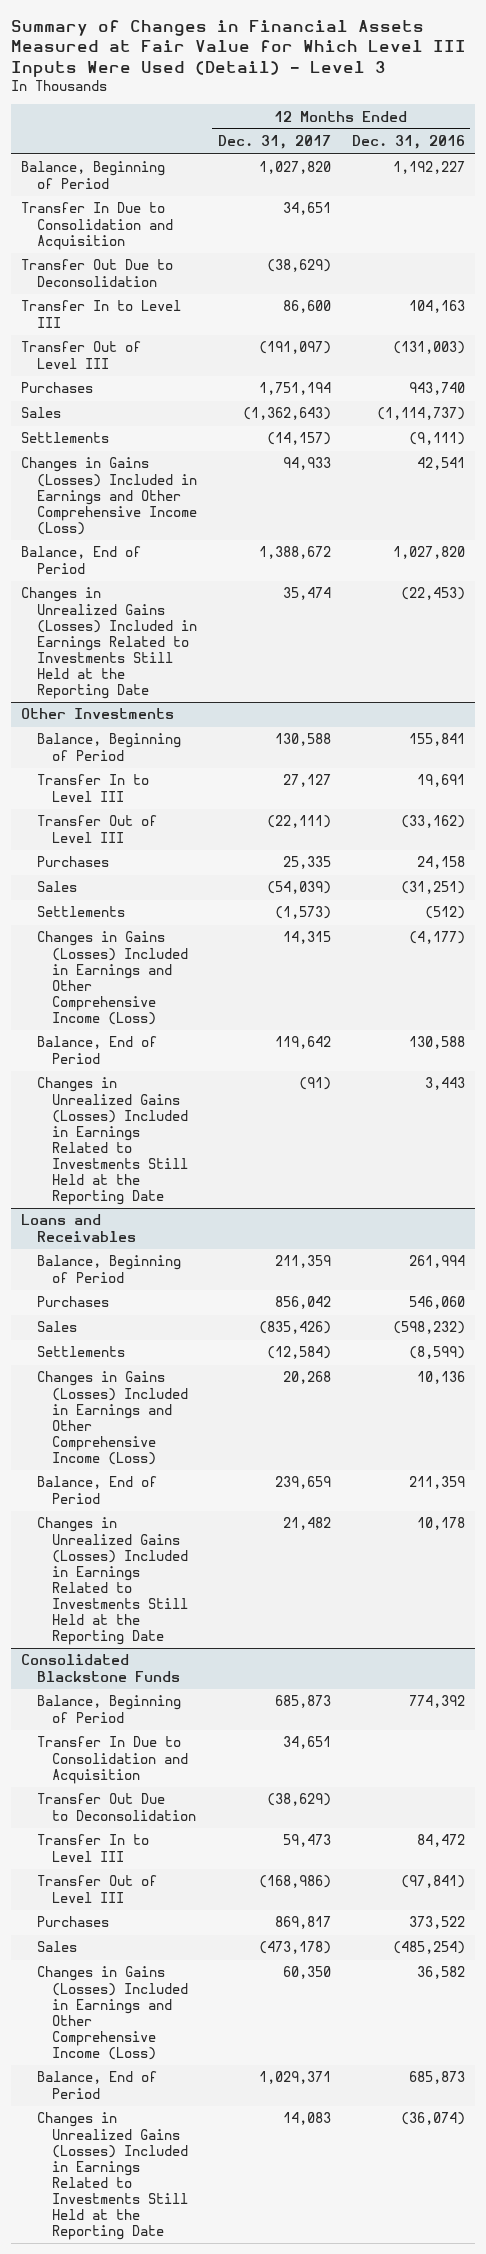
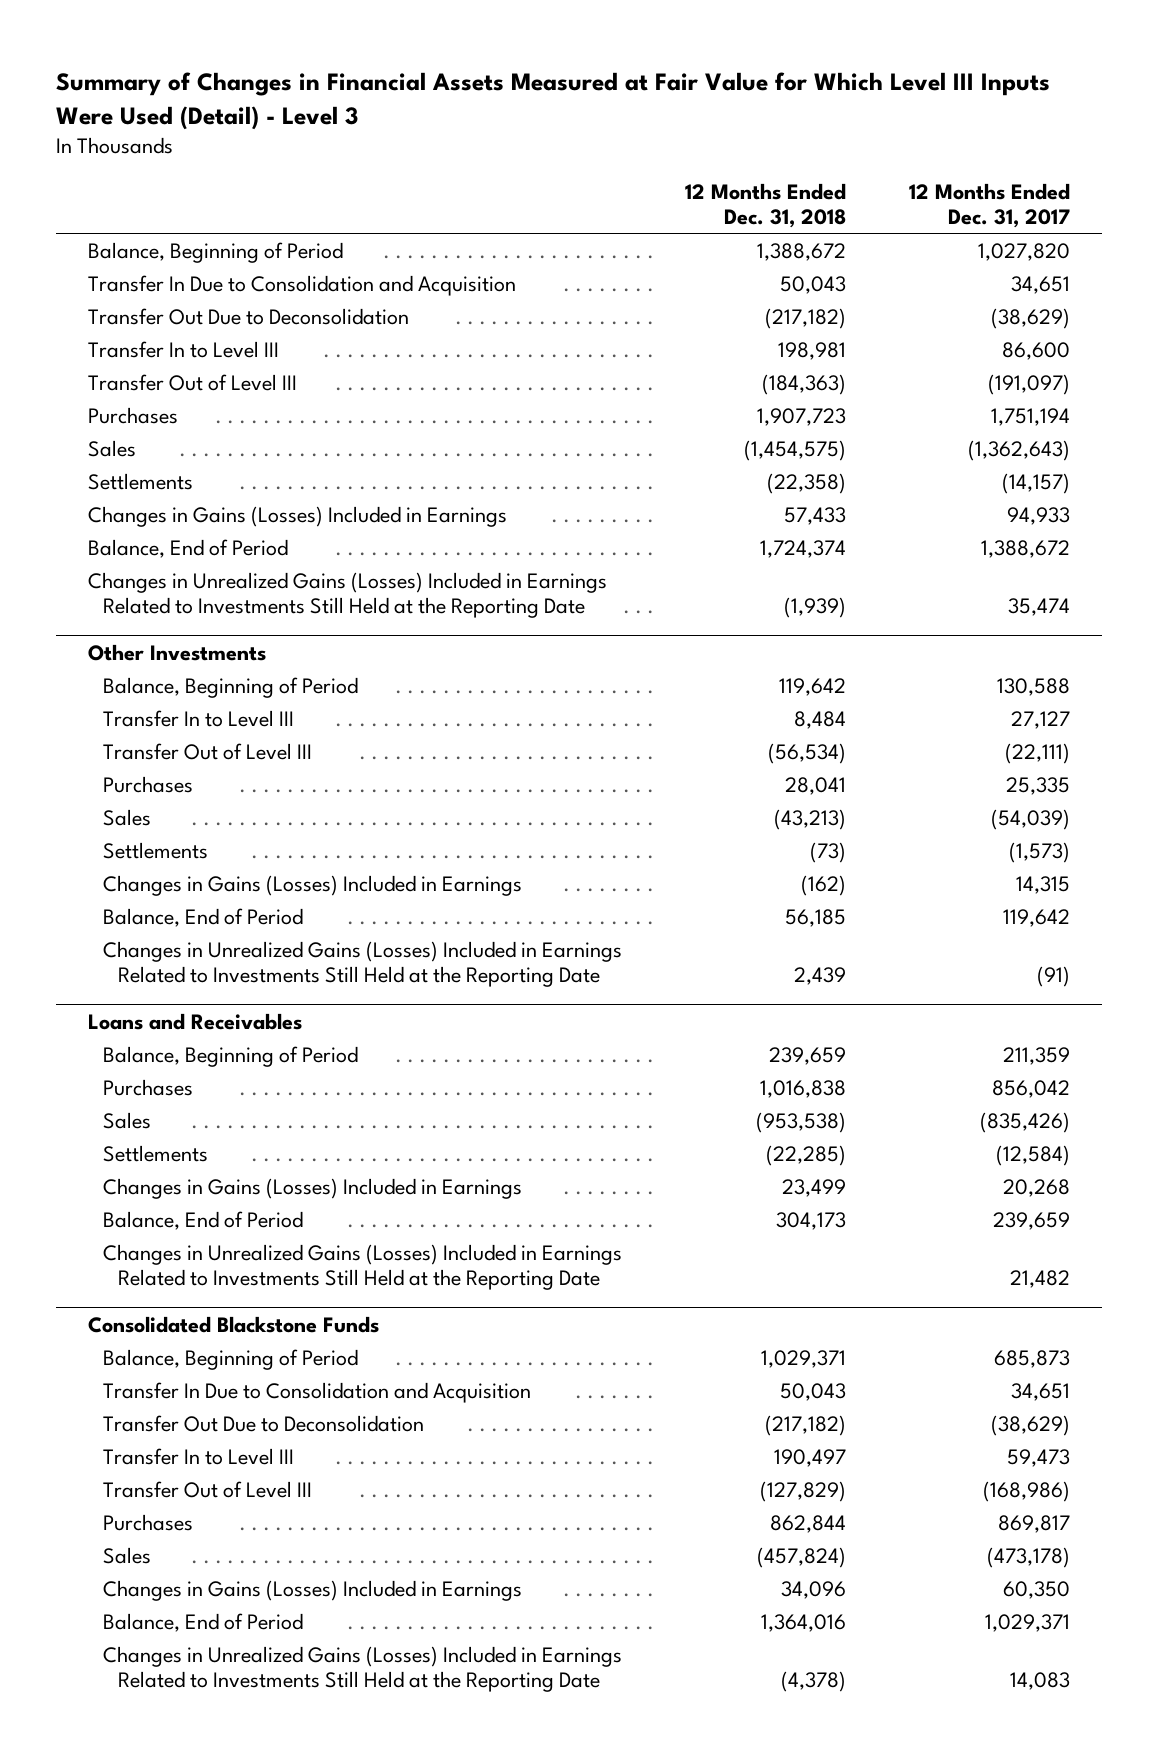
- | 12 Months Ended Dec. 31, 2017 | 12 Months Ended Dec. 31, 2016
+ | 12 Months Ended Dec. 31, 2018 | 12 Months Ended Dec. 31, 2017
- Changes in Gains (Losses) Included in Earnings and Other Comprehensive Income (Loss) | 94,933 | 42,541
+ Changes in Gains (Losses) Included in Earnings | 57,433 | 94,933
@ Other Investments
- Changes in Gains (Losses) Included in Earnings and Other Comprehensive Income (Loss) | 14,315 | (4,177)
+ Changes in Gains (Losses) Included in Earnings | (162) | 14,315
@ Loans and Receivables
- Changes in Gains (Losses) Included in Earnings and Other Comprehensive Income (Loss) | 20,268 | 10,136
+ Changes in Gains (Losses) Included in Earnings | 23,499 | 20,268
@ Consolidated Blackstone Funds
- Changes in Gains (Losses) Included in Earnings and Other Comprehensive Income (Loss) | 60,350 | 36,582
+ Changes in Gains (Losses) Included in Earnings | 34,096 | 60,350

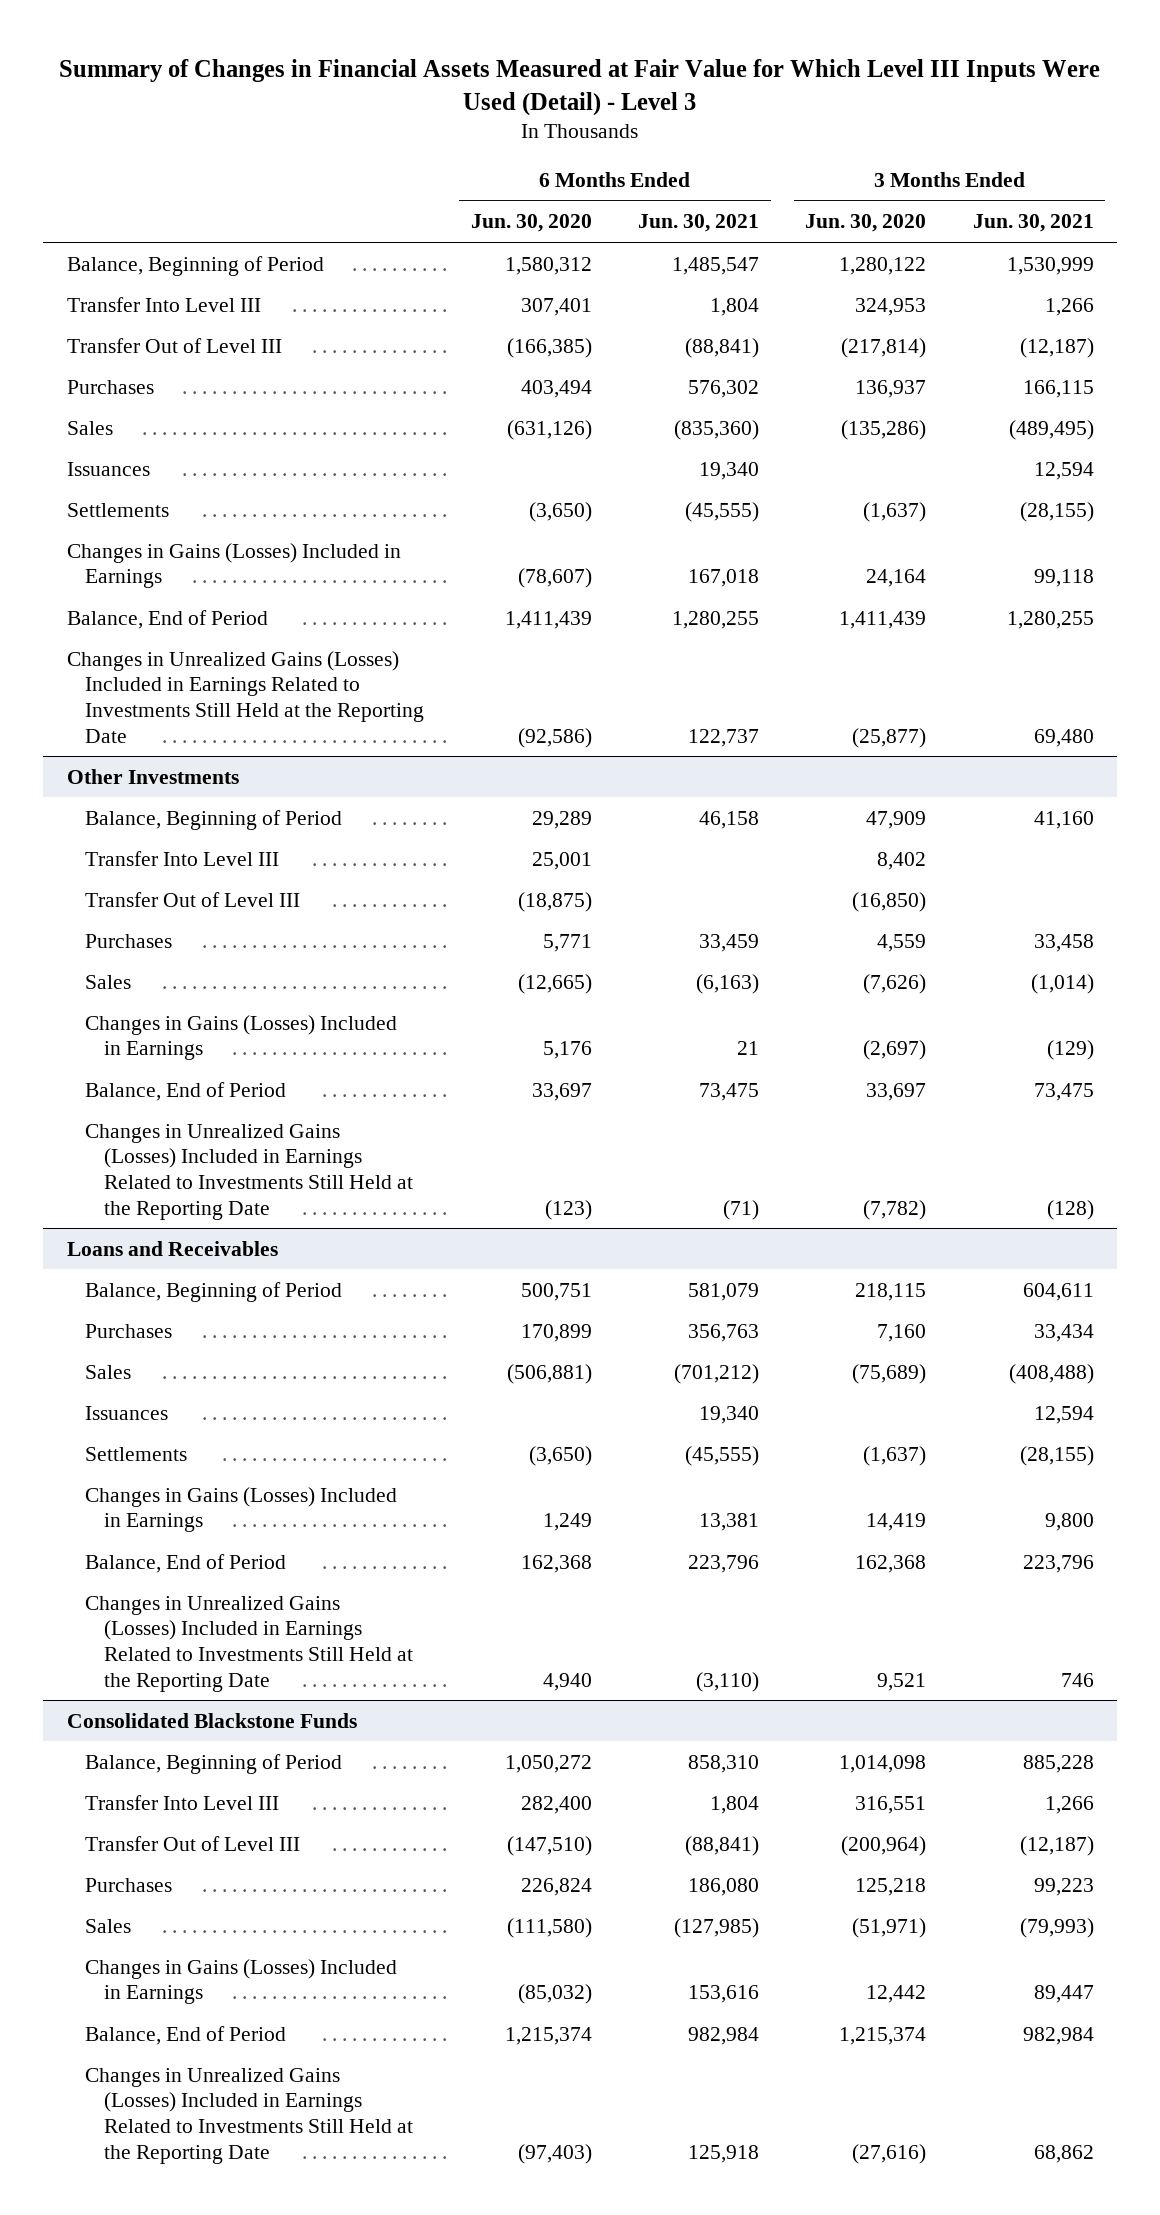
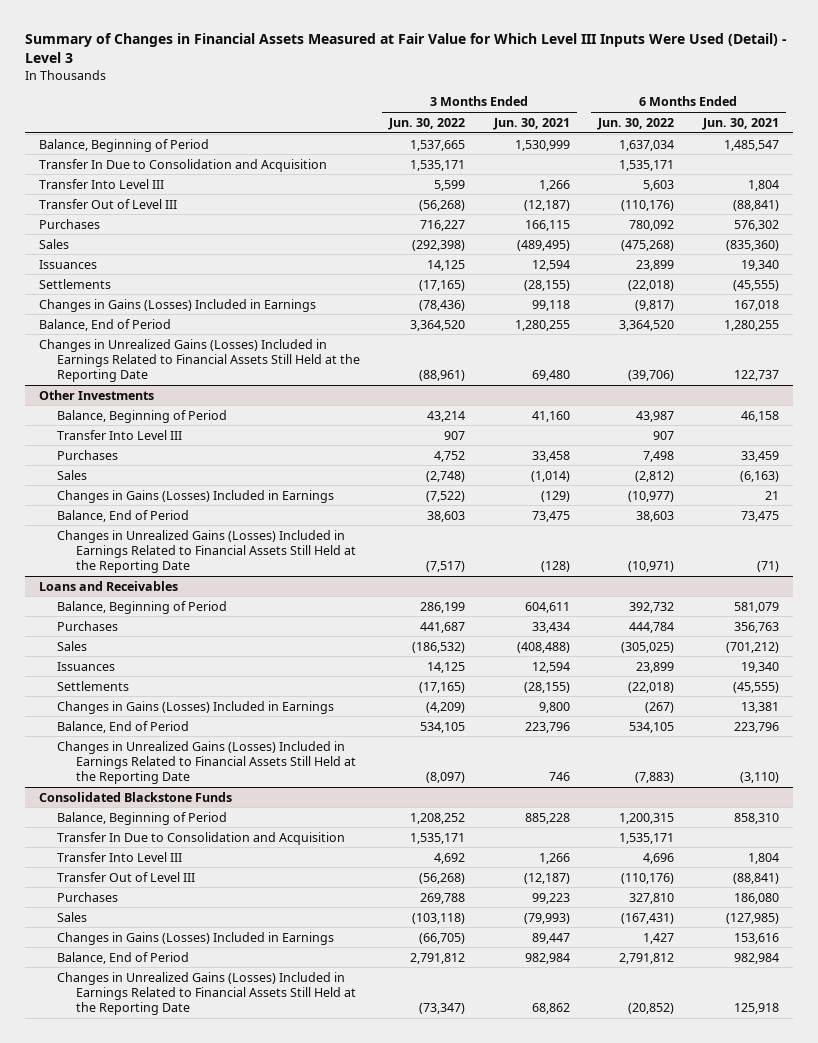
- | 6 Months Ended Jun. 30, 2020 | 6 Months Ended Jun. 30, 2021 | 3 Months Ended Jun. 30, 2020 | 3 Months Ended Jun. 30, 2021
+ | 3 Months Ended Jun. 30, 2022 | 3 Months Ended Jun. 30, 2021 | 6 Months Ended Jun. 30, 2022 | 6 Months Ended Jun. 30, 2021
+ Transfer In Due to Consolidation and Acquisition | 1,535,171 | | 1,535,171 |
- Changes in Unrealized Gains (Losses) Included in Earnings Related to Investments Still Held at the Reporting Date | (92,586) | 122,737 | (25,877) | 69,480
+ Changes in Unrealized Gains (Losses) Included in Earnings Related to Financial Assets Still Held at the Reporting Date | (88,961) | 69,480 | (39,706) | 122,737
@ Other Investments
- Transfer Out of Level III | (18,875) | | (16,850) |
- Changes in Unrealized Gains (Losses) Included in Earnings Related to Investments Still Held at the Reporting Date | (123) | (71) | (7,782) | (128)
+ Changes in Unrealized Gains (Losses) Included in Earnings Related to Financial Assets Still Held at the Reporting Date | (7,517) | (128) | (10,971) | (71)
@ Loans and Receivables
- Changes in Unrealized Gains (Losses) Included in Earnings Related to Investments Still Held at the Reporting Date | 4,940 | (3,110) | 9,521 | 746
+ Changes in Unrealized Gains (Losses) Included in Earnings Related to Financial Assets Still Held at the Reporting Date | (8,097) | 746 | (7,883) | (3,110)
@ Consolidated Blackstone Funds
+ Transfer In Due to Consolidation and Acquisition | 1,535,171 | | 1,535,171 |
- Changes in Unrealized Gains (Losses) Included in Earnings Related to Investments Still Held at the Reporting Date | (97,403) | 125,918 | (27,616) | 68,862
+ Changes in Unrealized Gains (Losses) Included in Earnings Related to Financial Assets Still Held at the Reporting Date | (73,347) | 68,862 | (20,852) | 125,918

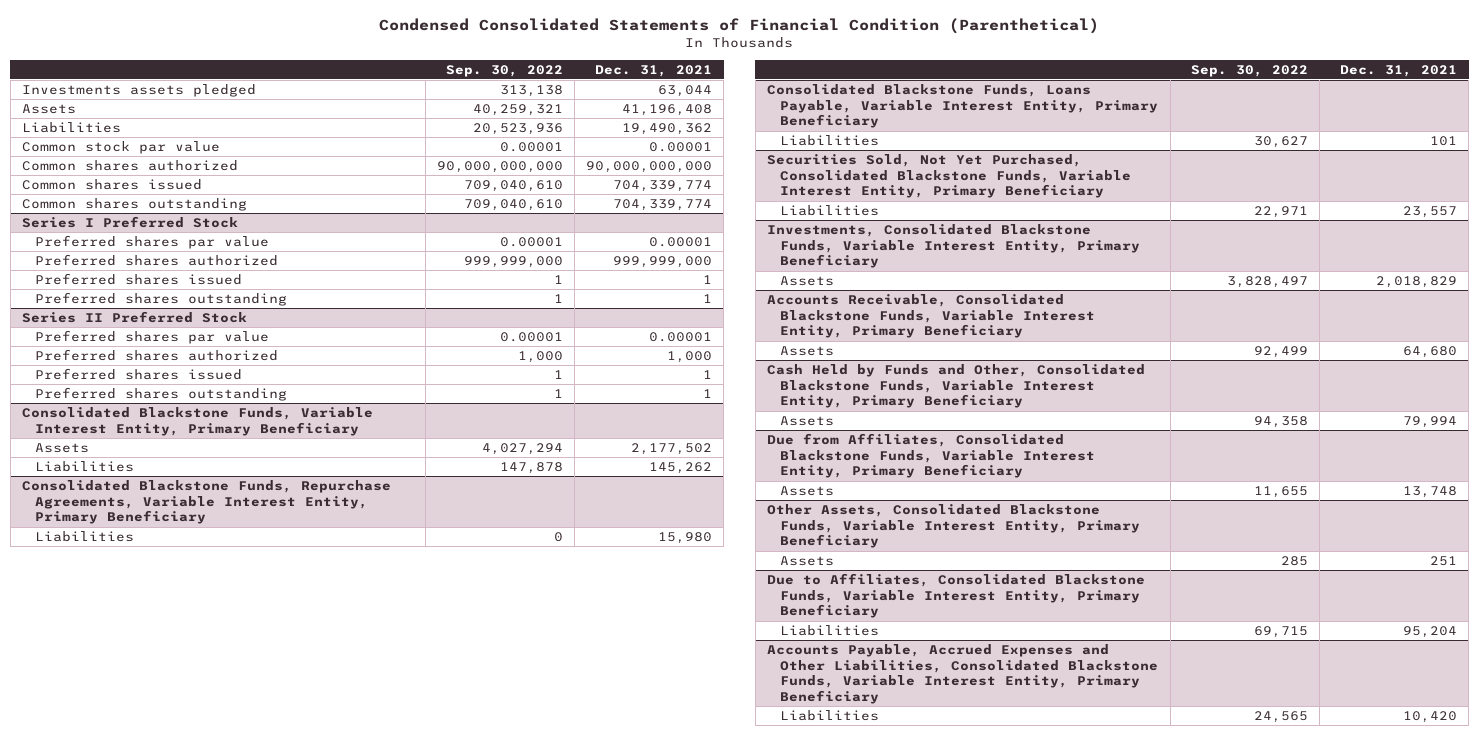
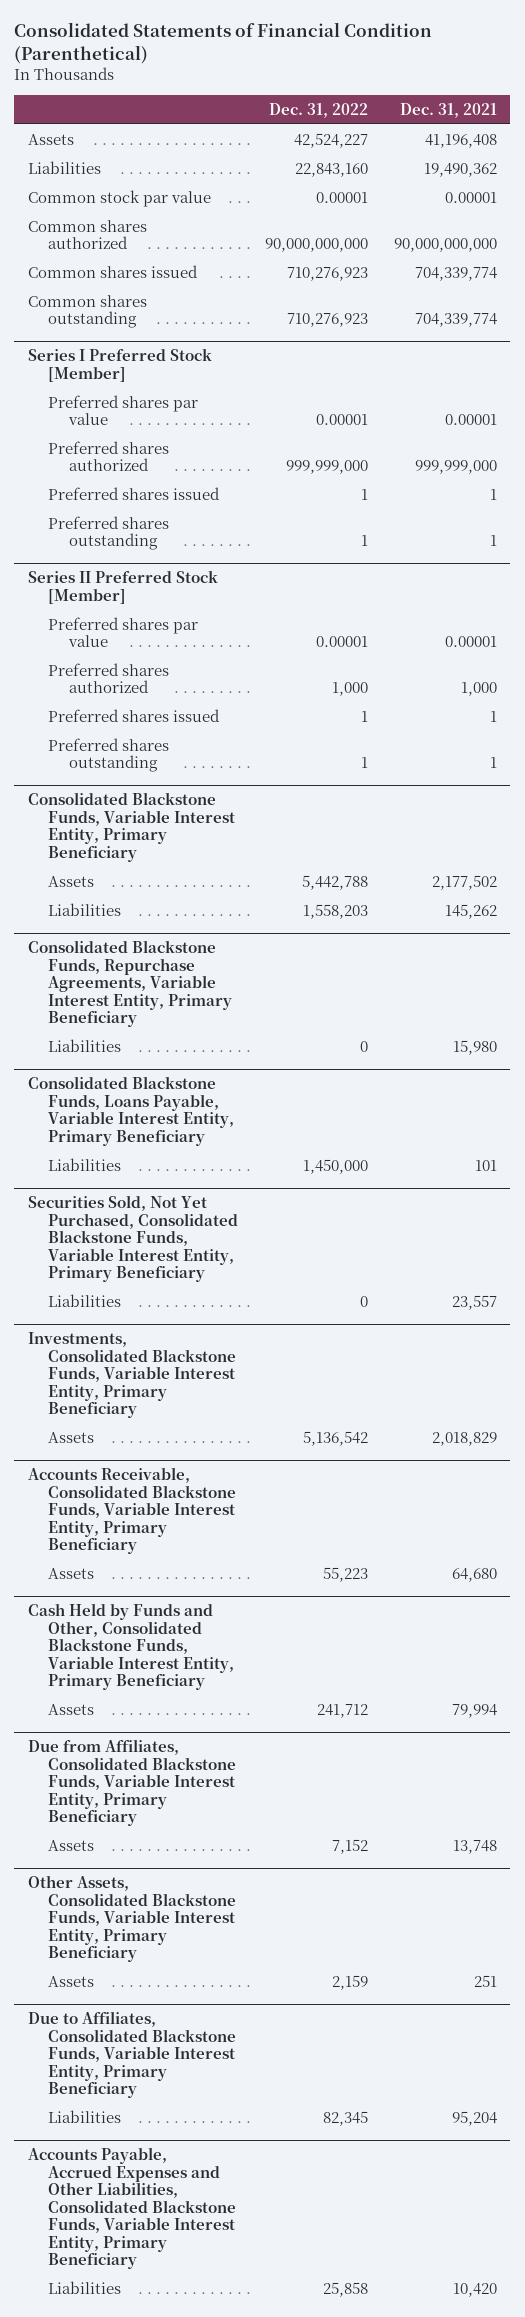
- Condensed Consolidated Statements of Financial Condition (Parenthetical)
+ Consolidated Statements of Financial Condition (Parenthetical)
- | Sep. 30, 2022 | Dec. 31, 2021
+ | Dec. 31, 2022 | Dec. 31, 2021
- Investments assets pledged | 313,138 | 63,044
- Series I Preferred Stock
+ Series I Preferred Stock [Member]
- Series II Preferred Stock
+ Series II Preferred Stock [Member]

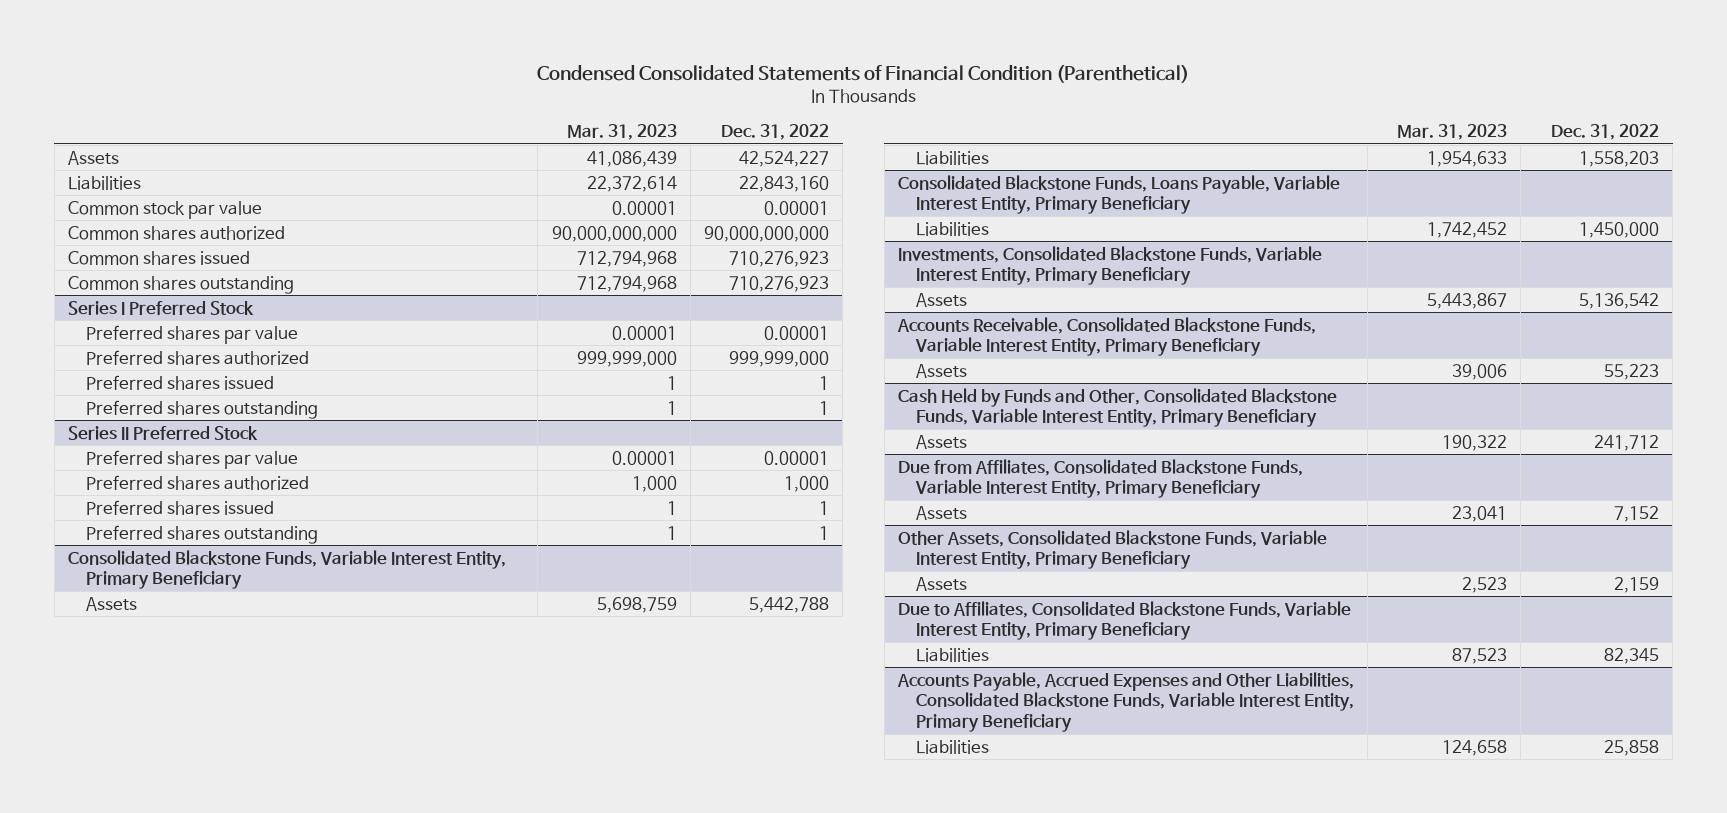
- Consolidated Statements of Financial Condition (Parenthetical)
+ Condensed Consolidated Statements of Financial Condition (Parenthetical)
- | Dec. 31, 2022 | Dec. 31, 2021
+ | Mar. 31, 2023 | Dec. 31, 2022
- Series I Preferred Stock [Member]
+ Series I Preferred Stock
- Series II Preferred Stock [Member]
+ Series II Preferred Stock
- Consolidated Blackstone Funds, Repurchase Agreements, Variable Interest Entity, Primary Beneficiary
- Liabilities | 0 | 15,980
- Securities Sold, Not Yet Purchased, Consolidated Blackstone Funds, Variable Interest Entity, Primary Beneficiary
- Liabilities | 0 | 23,557

